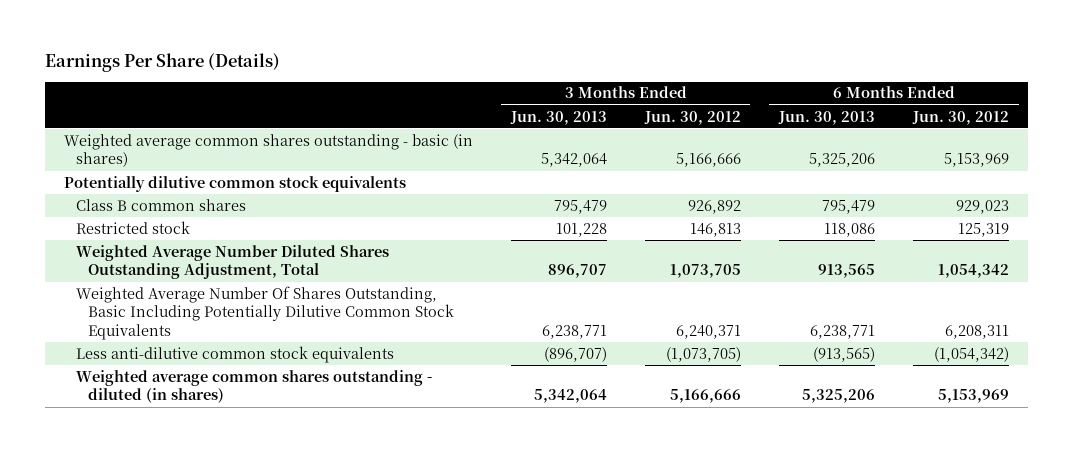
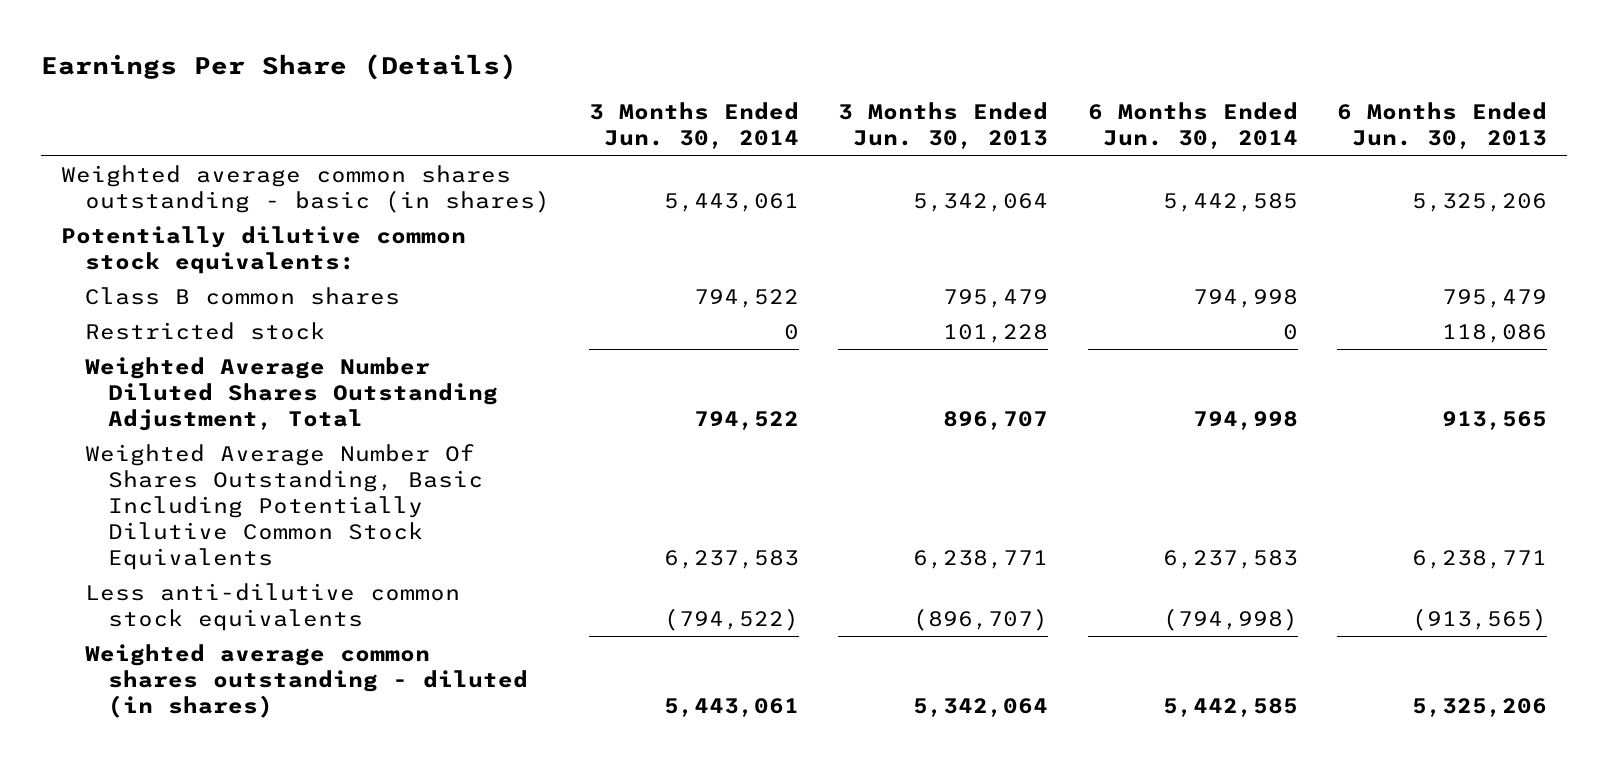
- | 3 Months Ended Jun. 30, 2013 | 3 Months Ended Jun. 30, 2012 | 6 Months Ended Jun. 30, 2013 | 6 Months Ended Jun. 30, 2012
+ | 3 Months Ended Jun. 30, 2014 | 3 Months Ended Jun. 30, 2013 | 6 Months Ended Jun. 30, 2014 | 6 Months Ended Jun. 30, 2013
- Potentially dilutive common stock equivalents
+ Potentially dilutive common stock equivalents:

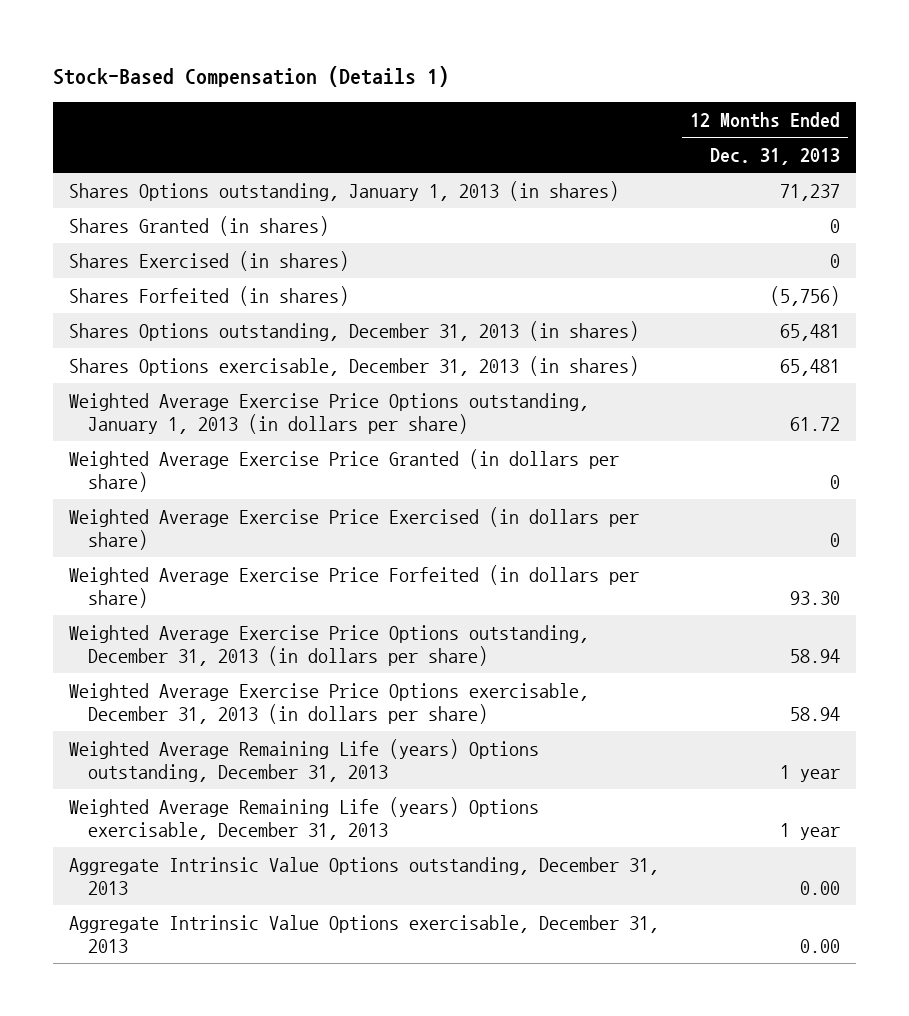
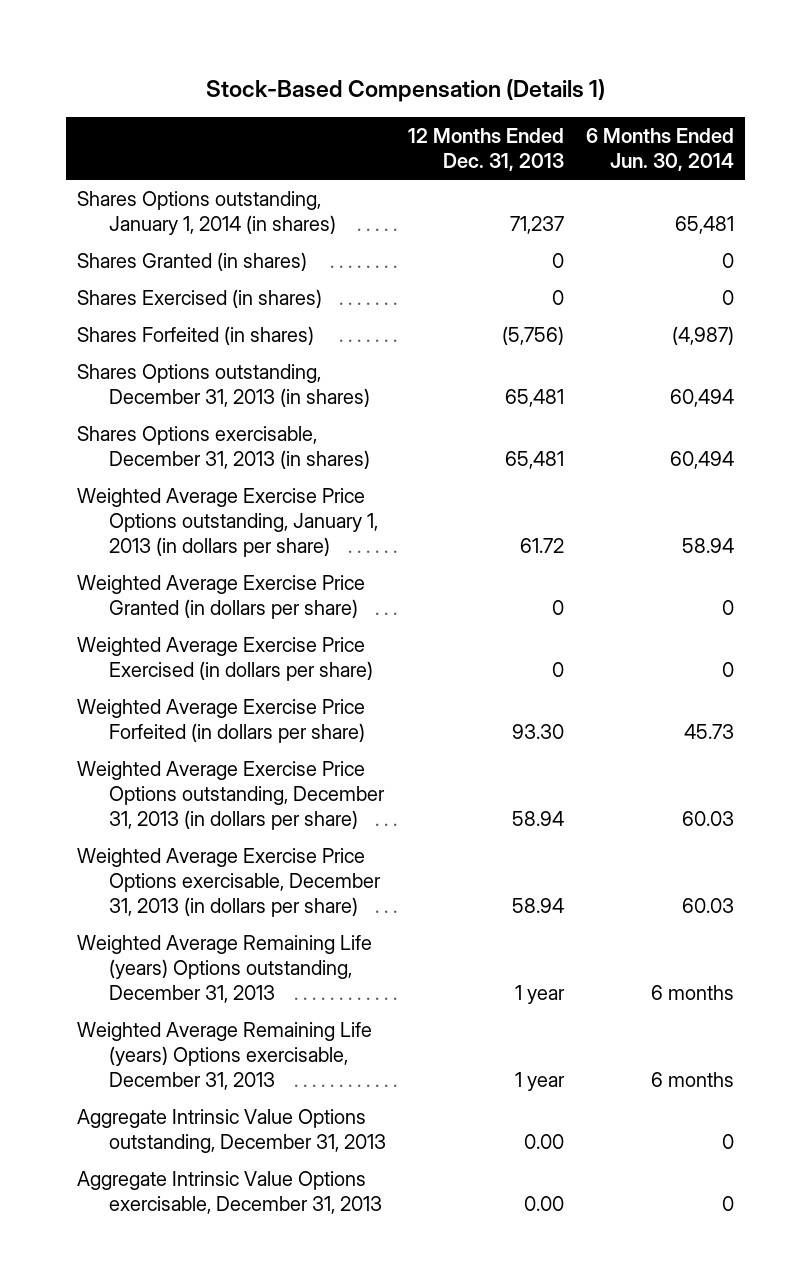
- | 12 Months Ended Dec. 31, 2013
+ | 12 Months Ended Dec. 31, 2013 | 6 Months Ended Jun. 30, 2014
- Shares Options outstanding, January 1, 2013 (in shares) | 71,237
+ Shares Options outstanding, January 1, 2014 (in shares) | 71,237 | 65,481

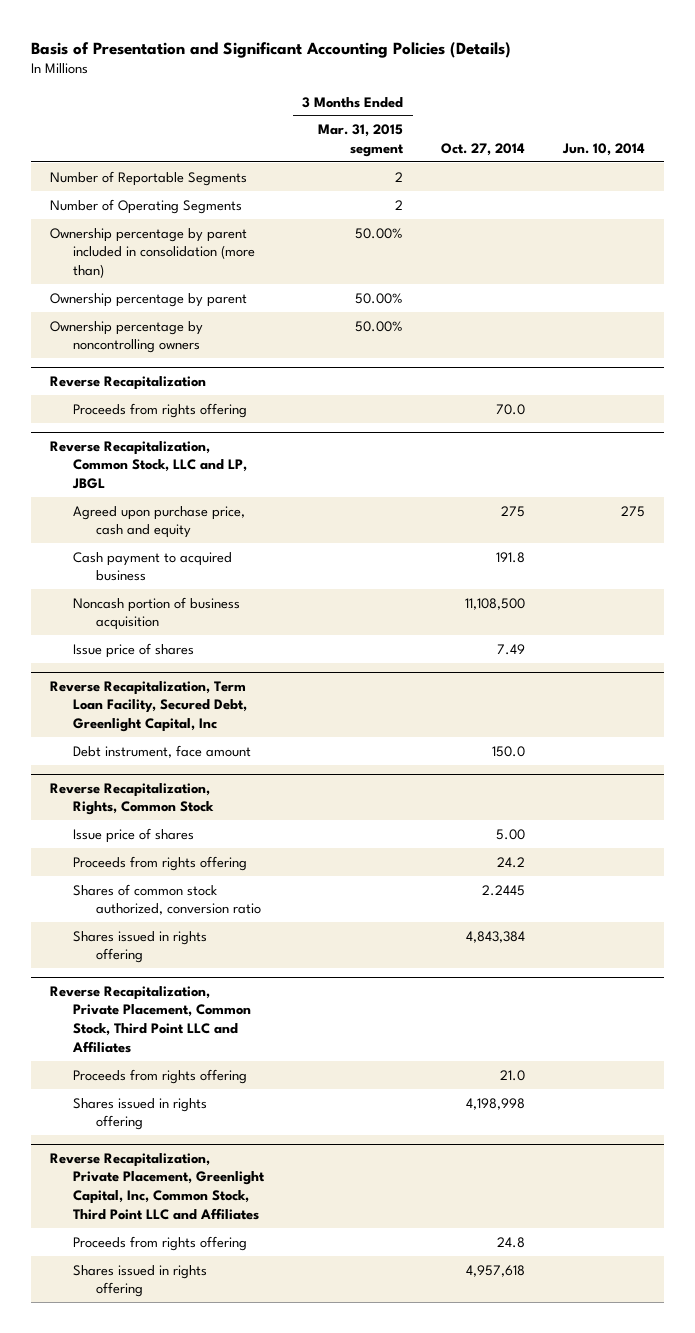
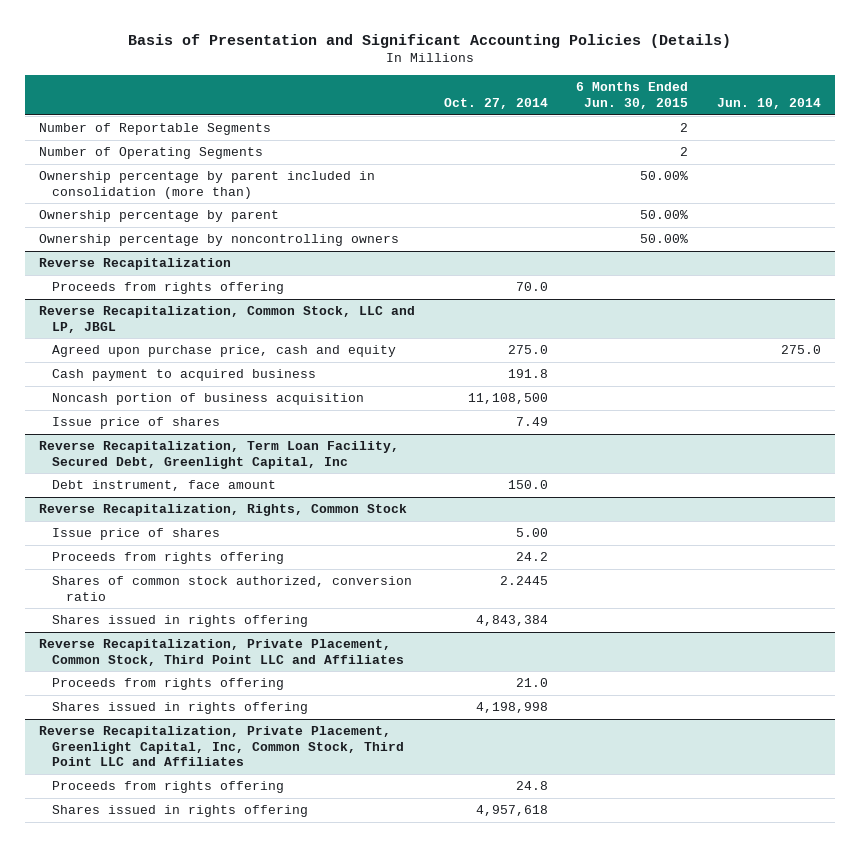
- | 3 Months Ended Mar. 31, 2015 segment | Oct. 27, 2014 | Jun. 10, 2014
+ | Oct. 27, 2014 | 6 Months Ended Jun. 30, 2015 | Jun. 10, 2014
@ Reverse Recapitalization, Common Stock, LLC and LP, JBGL
- Agreed upon purchase price, cash and equity | | 275 | 275
+ Agreed upon purchase price, cash and equity | 275.0 | | 275.0

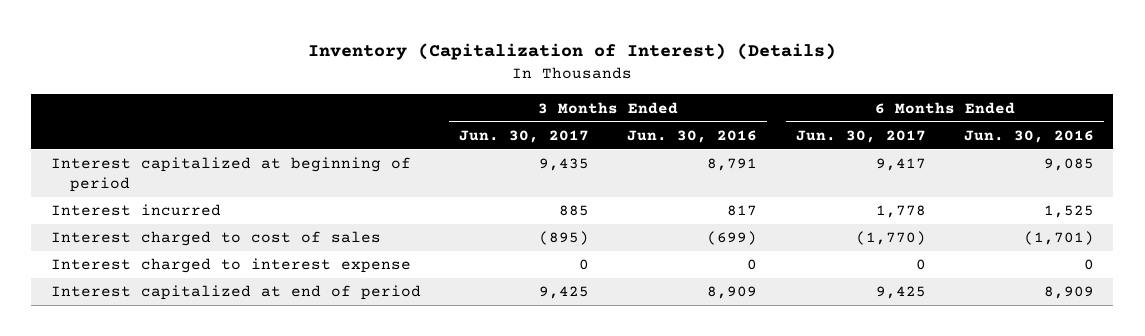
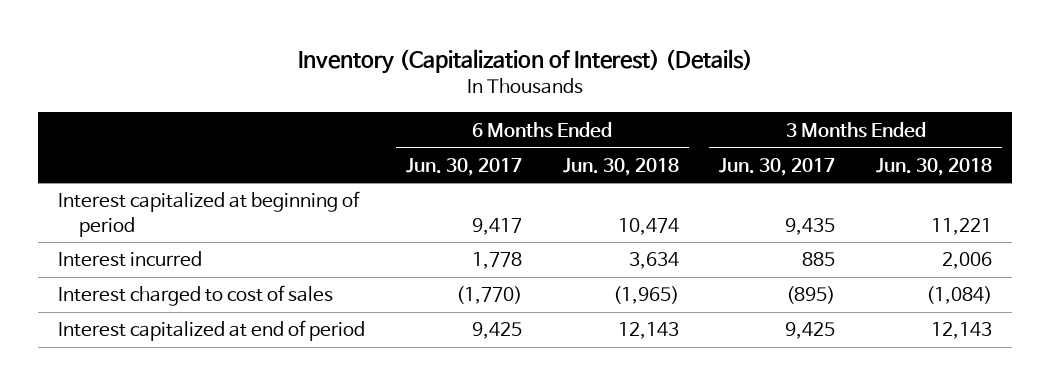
- | 3 Months Ended Jun. 30, 2017 | 3 Months Ended Jun. 30, 2016 | 6 Months Ended Jun. 30, 2017 | 6 Months Ended Jun. 30, 2016
+ | 6 Months Ended Jun. 30, 2017 | 6 Months Ended Jun. 30, 2018 | 3 Months Ended Jun. 30, 2017 | 3 Months Ended Jun. 30, 2018
- Interest charged to interest expense | 0 | 0 | 0 | 0

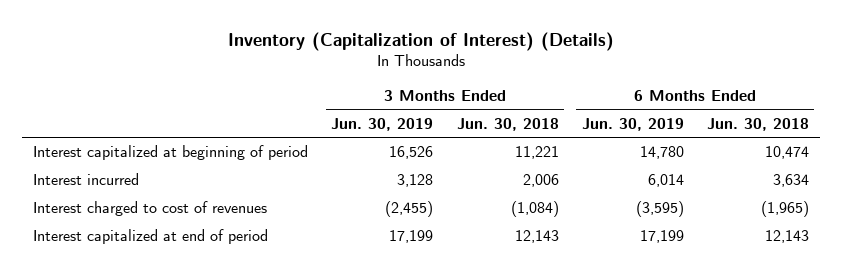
- | 6 Months Ended Jun. 30, 2017 | 6 Months Ended Jun. 30, 2018 | 3 Months Ended Jun. 30, 2017 | 3 Months Ended Jun. 30, 2018
+ | 3 Months Ended Jun. 30, 2019 | 3 Months Ended Jun. 30, 2018 | 6 Months Ended Jun. 30, 2019 | 6 Months Ended Jun. 30, 2018
- Interest charged to cost of sales | (1,770) | (1,965) | (895) | (1,084)
+ Interest charged to cost of revenues | (2,455) | (1,084) | (3,595) | (1,965)

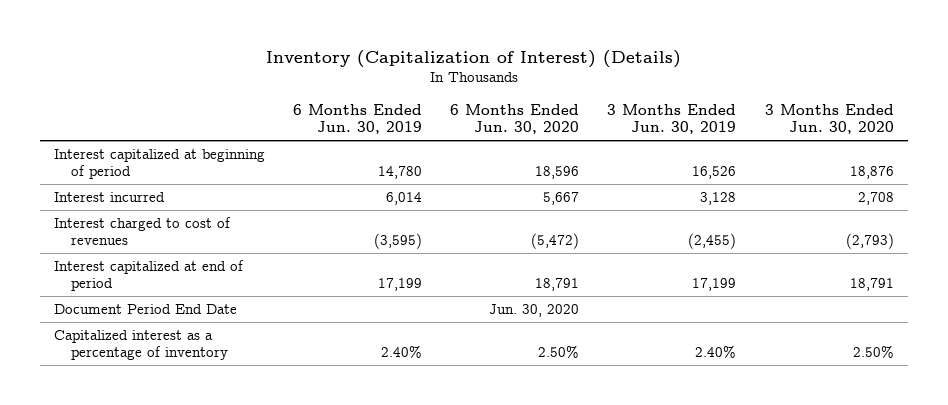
- | 3 Months Ended Jun. 30, 2019 | 3 Months Ended Jun. 30, 2018 | 6 Months Ended Jun. 30, 2019 | 6 Months Ended Jun. 30, 2018
+ | 6 Months Ended Jun. 30, 2019 | 6 Months Ended Jun. 30, 2020 | 3 Months Ended Jun. 30, 2019 | 3 Months Ended Jun. 30, 2020
+ Document Period End Date | | Jun. 30, 2020 | |
+ Capitalized interest as a percentage of inventory | 2.40% | 2.50% | 2.40% | 2.50%

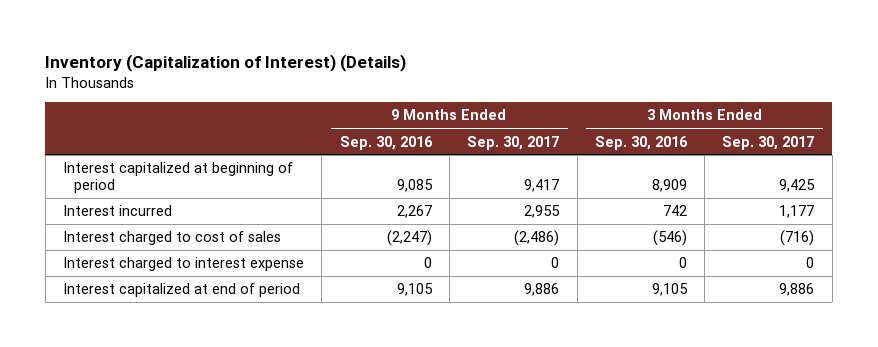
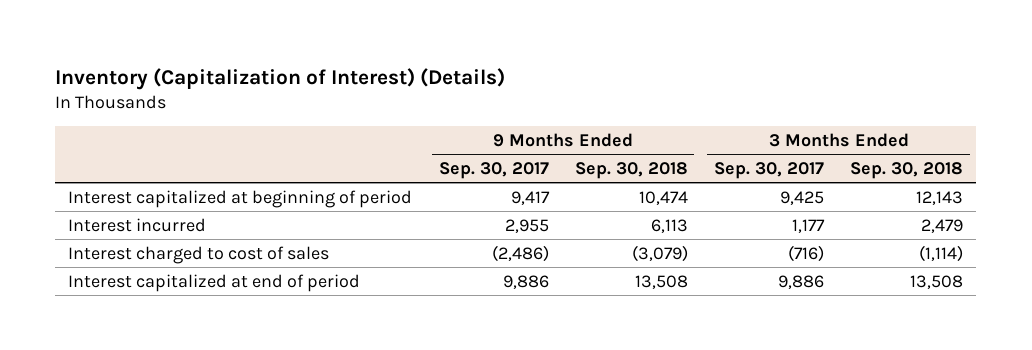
- | 9 Months Ended Sep. 30, 2016 | 9 Months Ended Sep. 30, 2017 | 3 Months Ended Sep. 30, 2016 | 3 Months Ended Sep. 30, 2017
+ | 9 Months Ended Sep. 30, 2017 | 9 Months Ended Sep. 30, 2018 | 3 Months Ended Sep. 30, 2017 | 3 Months Ended Sep. 30, 2018
- Interest charged to interest expense | 0 | 0 | 0 | 0

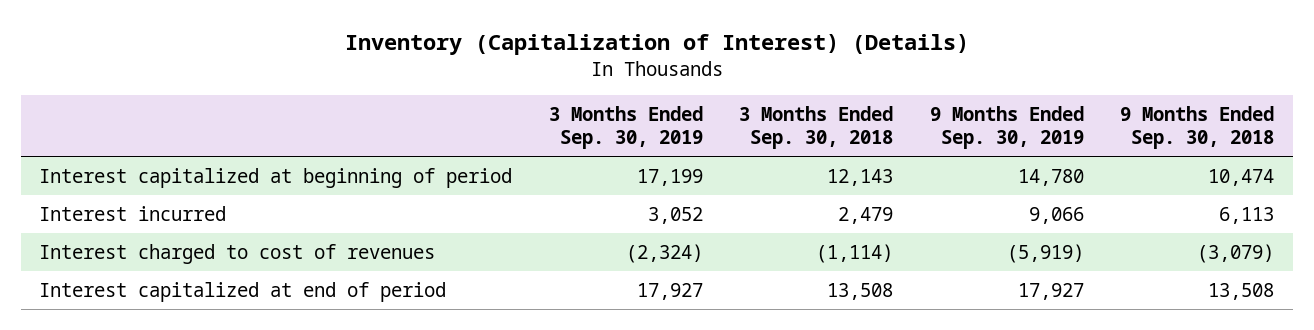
- | 9 Months Ended Sep. 30, 2017 | 9 Months Ended Sep. 30, 2018 | 3 Months Ended Sep. 30, 2017 | 3 Months Ended Sep. 30, 2018
+ | 3 Months Ended Sep. 30, 2019 | 3 Months Ended Sep. 30, 2018 | 9 Months Ended Sep. 30, 2019 | 9 Months Ended Sep. 30, 2018
- Interest charged to cost of sales | (2,486) | (3,079) | (716) | (1,114)
+ Interest charged to cost of revenues | (2,324) | (1,114) | (5,919) | (3,079)

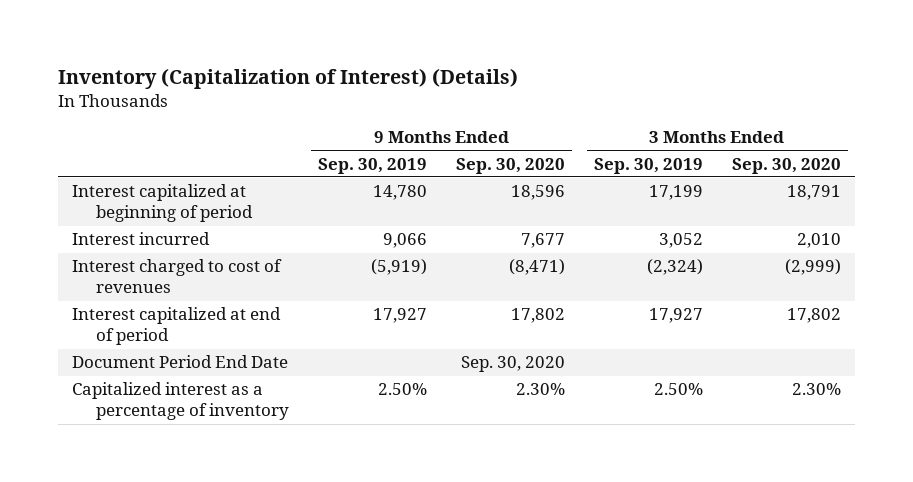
- | 3 Months Ended Sep. 30, 2019 | 3 Months Ended Sep. 30, 2018 | 9 Months Ended Sep. 30, 2019 | 9 Months Ended Sep. 30, 2018
+ | 9 Months Ended Sep. 30, 2019 | 9 Months Ended Sep. 30, 2020 | 3 Months Ended Sep. 30, 2019 | 3 Months Ended Sep. 30, 2020
+ Document Period End Date | | Sep. 30, 2020 | |
+ Capitalized interest as a percentage of inventory | 2.50% | 2.30% | 2.50% | 2.30%

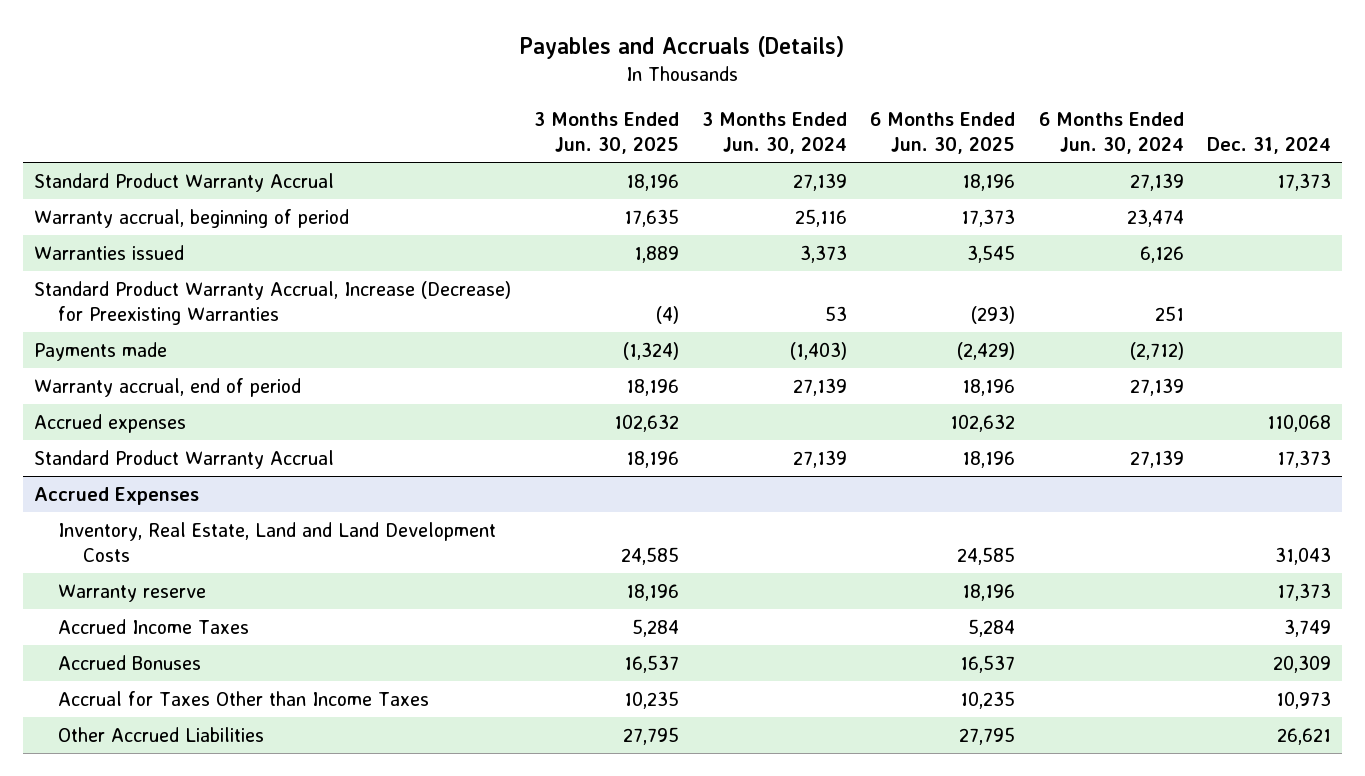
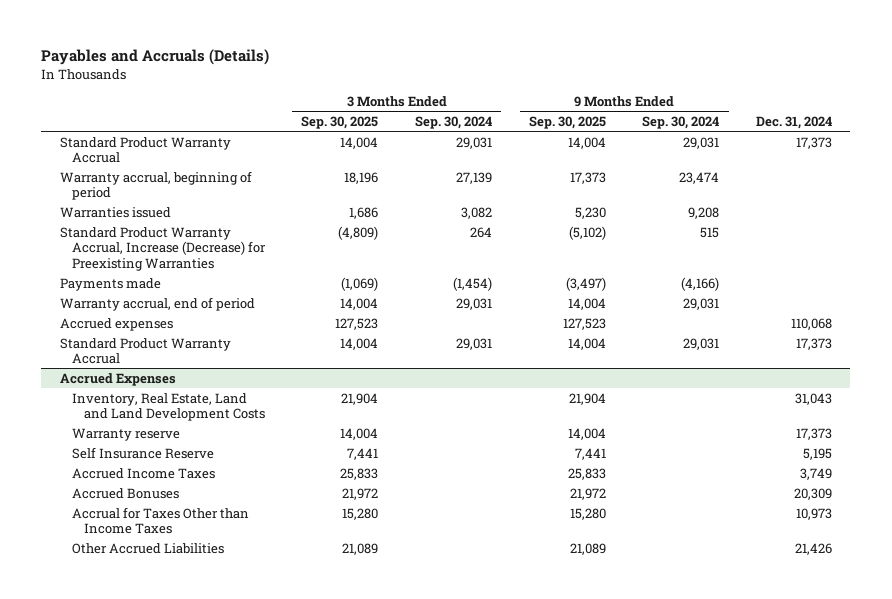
- | 3 Months Ended Jun. 30, 2025 | 3 Months Ended Jun. 30, 2024 | 6 Months Ended Jun. 30, 2025 | 6 Months Ended Jun. 30, 2024 | Dec. 31, 2024
+ | 3 Months Ended Sep. 30, 2025 | 3 Months Ended Sep. 30, 2024 | 9 Months Ended Sep. 30, 2025 | 9 Months Ended Sep. 30, 2024 | Dec. 31, 2024
@ Accrued Expenses
+ Self Insurance Reserve | 7,441 | | 7,441 | | 5,195
- Other Accrued Liabilities | 27,795 | | 27,795 | | 26,621
+ Other Accrued Liabilities | 21,089 | | 21,089 | | 21,426

